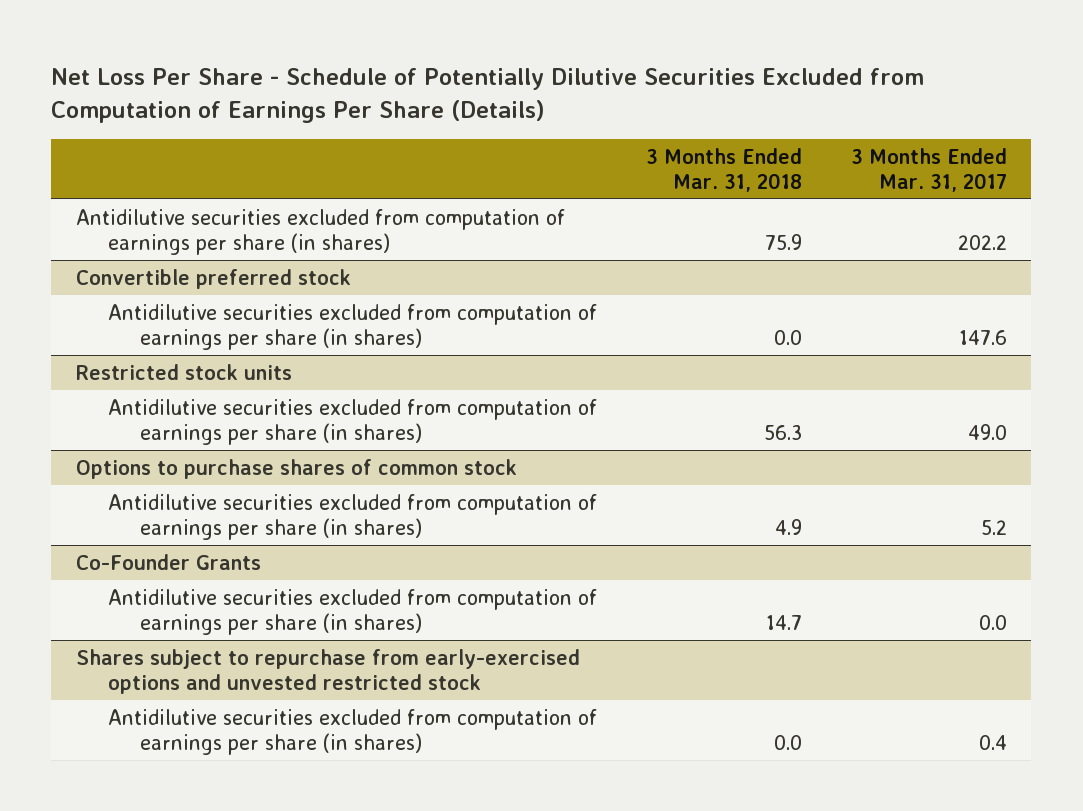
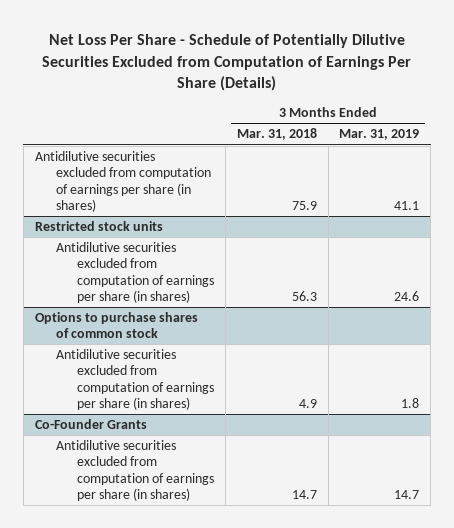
- | 3 Months Ended Mar. 31, 2018 | 3 Months Ended Mar. 31, 2017
+ | 3 Months Ended Mar. 31, 2018 | 3 Months Ended Mar. 31, 2019
- Convertible preferred stock
- Antidilutive securities excluded from computation of earnings per share (in shares) | 0.0 | 147.6
- Shares subject to repurchase from early-exercised options and unvested restricted stock
- Antidilutive securities excluded from computation of earnings per share (in shares) | 0.0 | 0.4

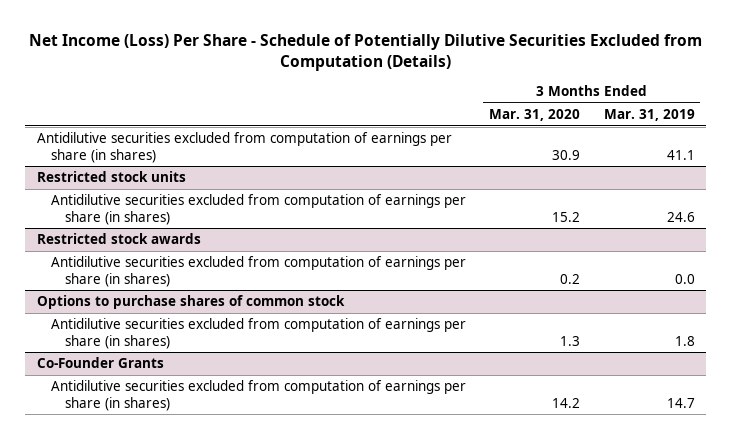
- Net Loss Per Share - Schedule of Potentially Dilutive Securities Excluded from Computation of Earnings Per Share (Details)
+ Net Income (Loss) Per Share - Schedule of Potentially Dilutive Securities Excluded from Computation (Details)
- | 3 Months Ended Mar. 31, 2018 | 3 Months Ended Mar. 31, 2019
+ | 3 Months Ended Mar. 31, 2020 | 3 Months Ended Mar. 31, 2019
+ Restricted stock awards
+ Antidilutive securities excluded from computation of earnings per share (in shares) | 0.2 | 0.0

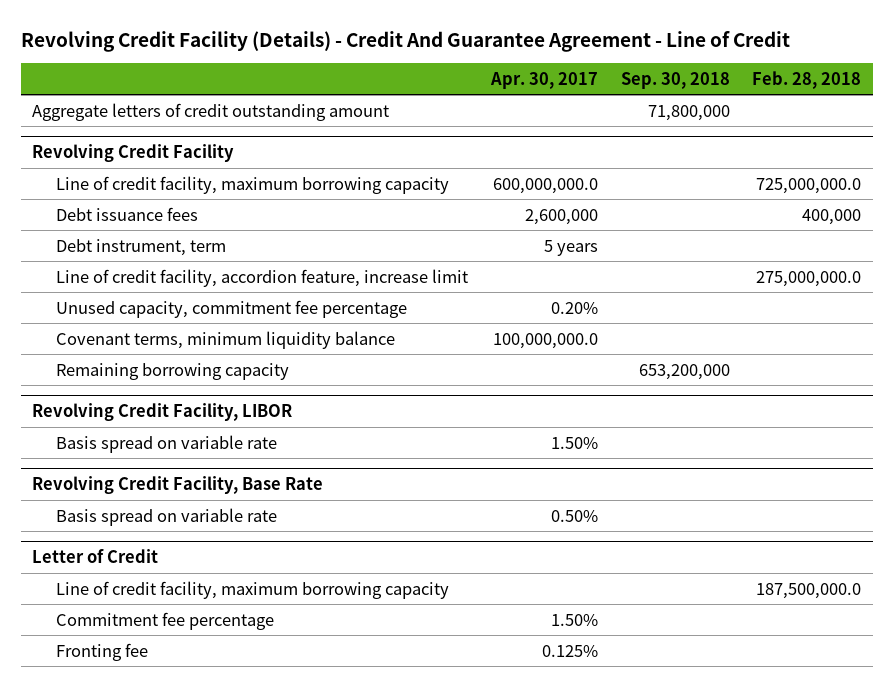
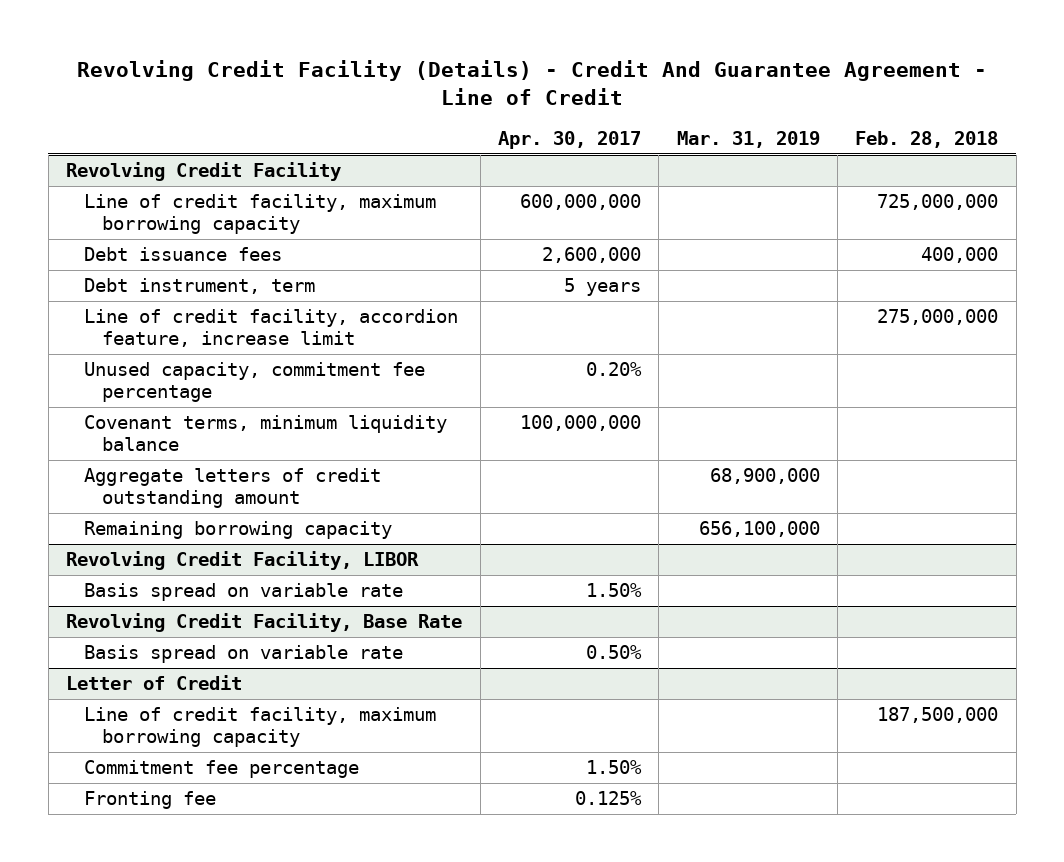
- | Apr. 30, 2017 | Sep. 30, 2018 | Feb. 28, 2018
+ | Apr. 30, 2017 | Mar. 31, 2019 | Feb. 28, 2018
- Aggregate letters of credit outstanding amount | | 71,800,000 |
@ Revolving Credit Facility
- Line of credit facility, maximum borrowing capacity | 600,000,000.0 | | 725,000,000.0
+ Line of credit facility, maximum borrowing capacity | 600,000,000 | | 725,000,000
- Line of credit facility, accordion feature, increase limit | | | 275,000,000.0
+ Line of credit facility, accordion feature, increase limit | | | 275,000,000
- Covenant terms, minimum liquidity balance | 100,000,000.0 | |
+ Covenant terms, minimum liquidity balance | 100,000,000 | |
+ Aggregate letters of credit outstanding amount | | 68,900,000 |
@ Letter of Credit
- Line of credit facility, maximum borrowing capacity | | | 187,500,000.0
+ Line of credit facility, maximum borrowing capacity | | | 187,500,000

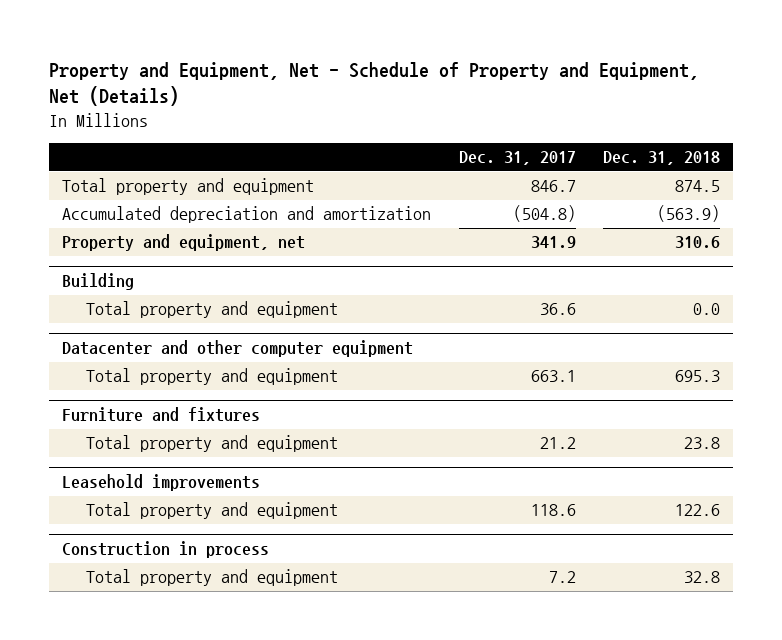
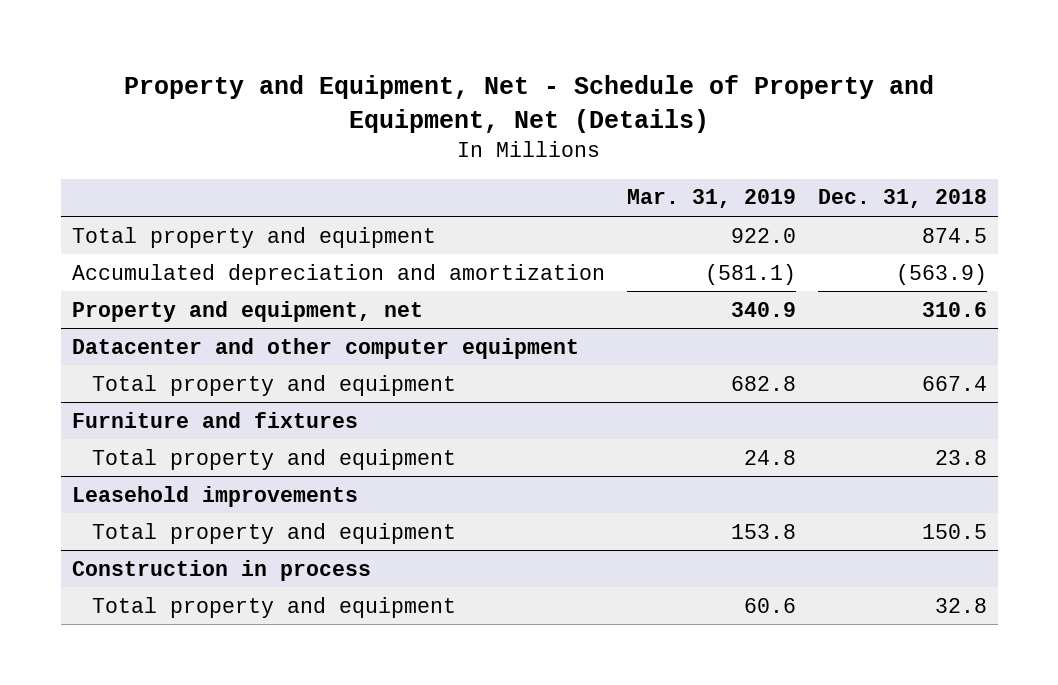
- | Dec. 31, 2017 | Dec. 31, 2018
+ | Mar. 31, 2019 | Dec. 31, 2018
- Building
- Total property and equipment | 36.6 | 0.0
@ Datacenter and other computer equipment
- Total property and equipment | 663.1 | 695.3
+ Total property and equipment | 682.8 | 667.4
@ Leasehold improvements
- Total property and equipment | 118.6 | 122.6
+ Total property and equipment | 153.8 | 150.5

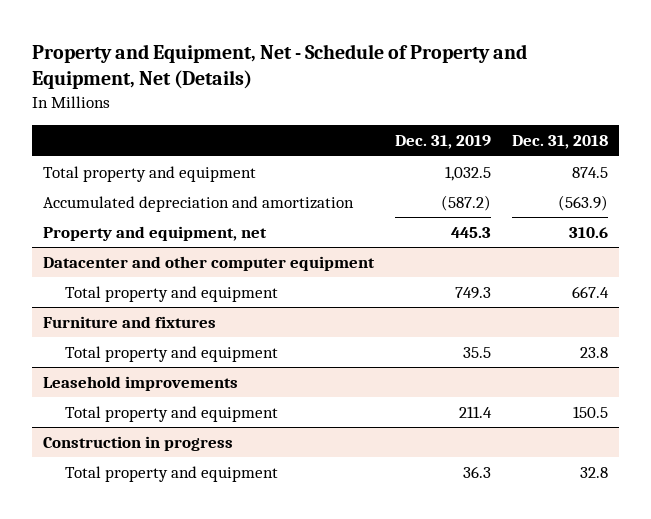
- | Mar. 31, 2019 | Dec. 31, 2018
+ | Dec. 31, 2019 | Dec. 31, 2018
- Construction in process
+ Construction in progress

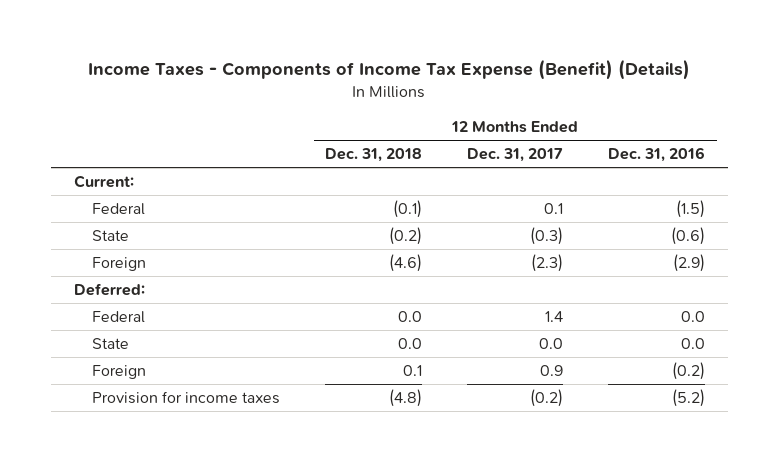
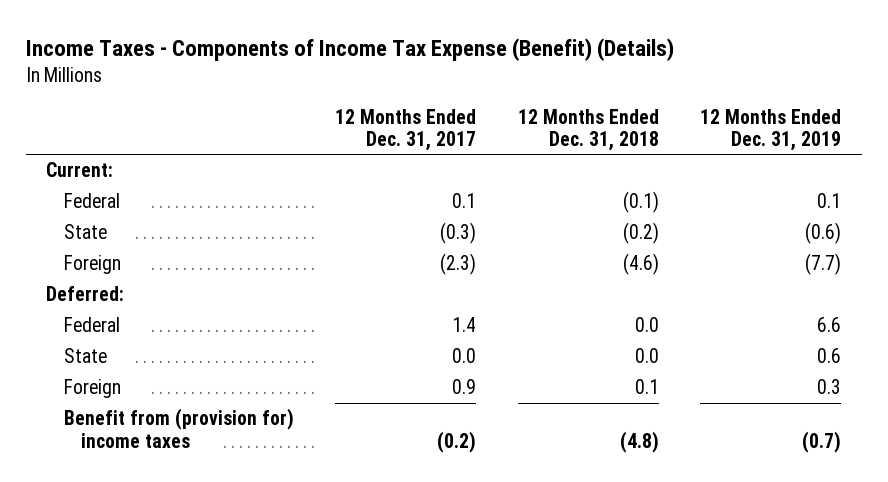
- | 12 Months Ended Dec. 31, 2018 | 12 Months Ended Dec. 31, 2017 | 12 Months Ended Dec. 31, 2016
+ | 12 Months Ended Dec. 31, 2017 | 12 Months Ended Dec. 31, 2018 | 12 Months Ended Dec. 31, 2019
- Provision for income taxes | (4.8) | (0.2) | (5.2)
+ Benefit from (provision for) income taxes | (0.2) | (4.8) | (0.7)

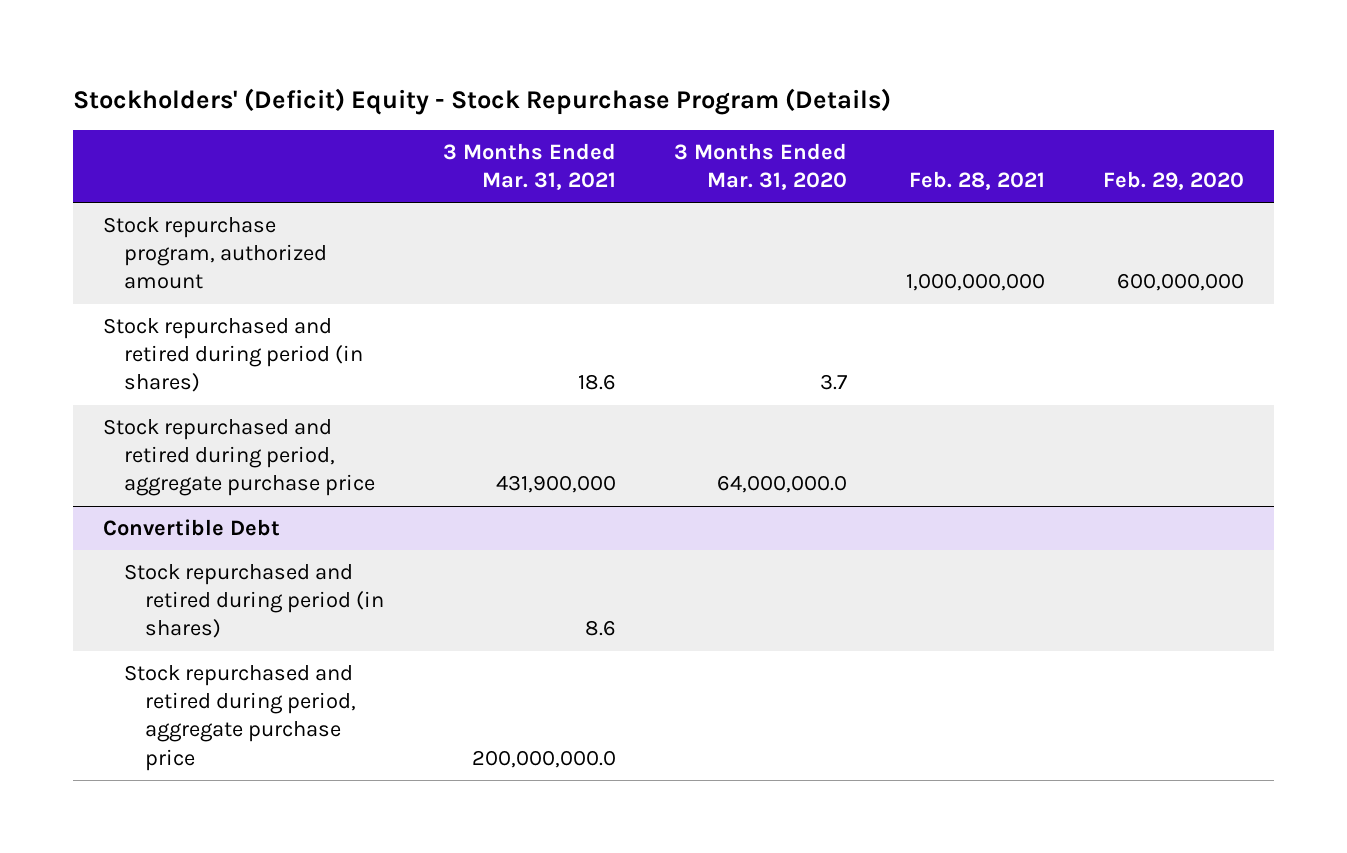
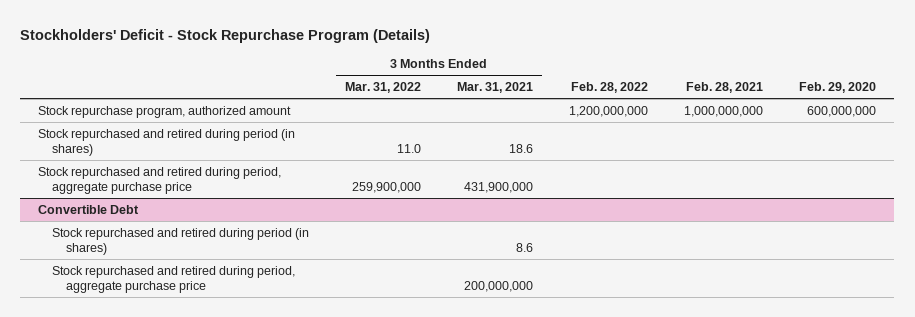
- Stockholders' (Deficit) Equity - Stock Repurchase Program (Details)
+ Stockholders' Deficit - Stock Repurchase Program (Details)
- | 3 Months Ended Mar. 31, 2021 | 3 Months Ended Mar. 31, 2020 | Feb. 28, 2021 | Feb. 29, 2020
+ | 3 Months Ended Mar. 31, 2022 | 3 Months Ended Mar. 31, 2021 | Feb. 28, 2022 | Feb. 28, 2021 | Feb. 29, 2020
@ Convertible Debt
- Stock repurchased and retired during period, aggregate purchase price | 200,000,000.0 | | |
+ Stock repurchased and retired during period, aggregate purchase price | | 200,000,000 | | |

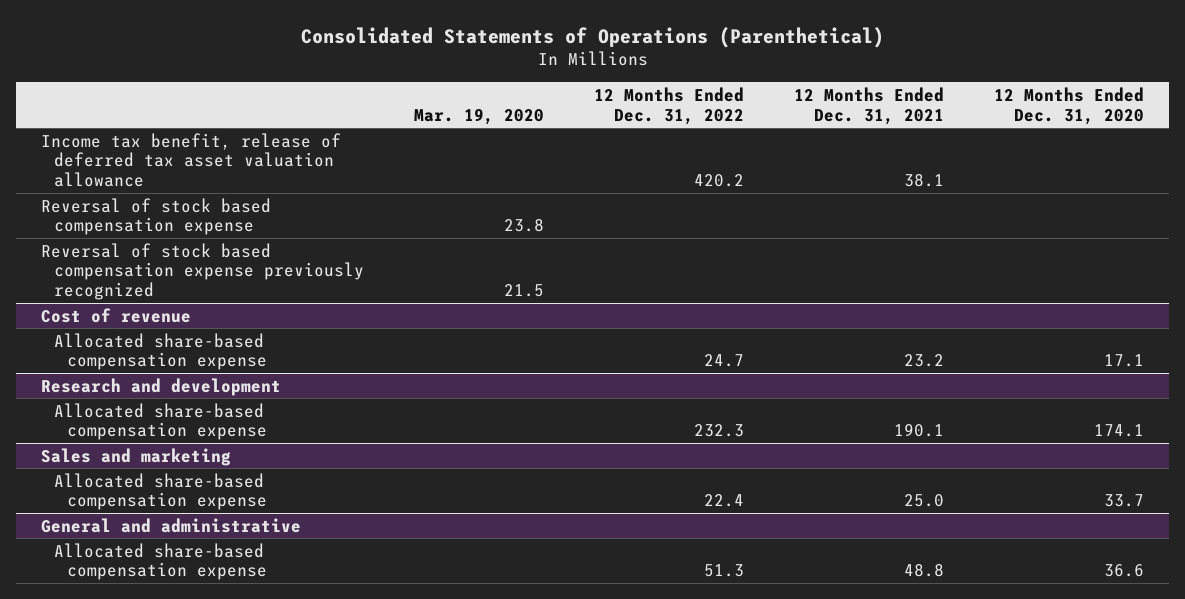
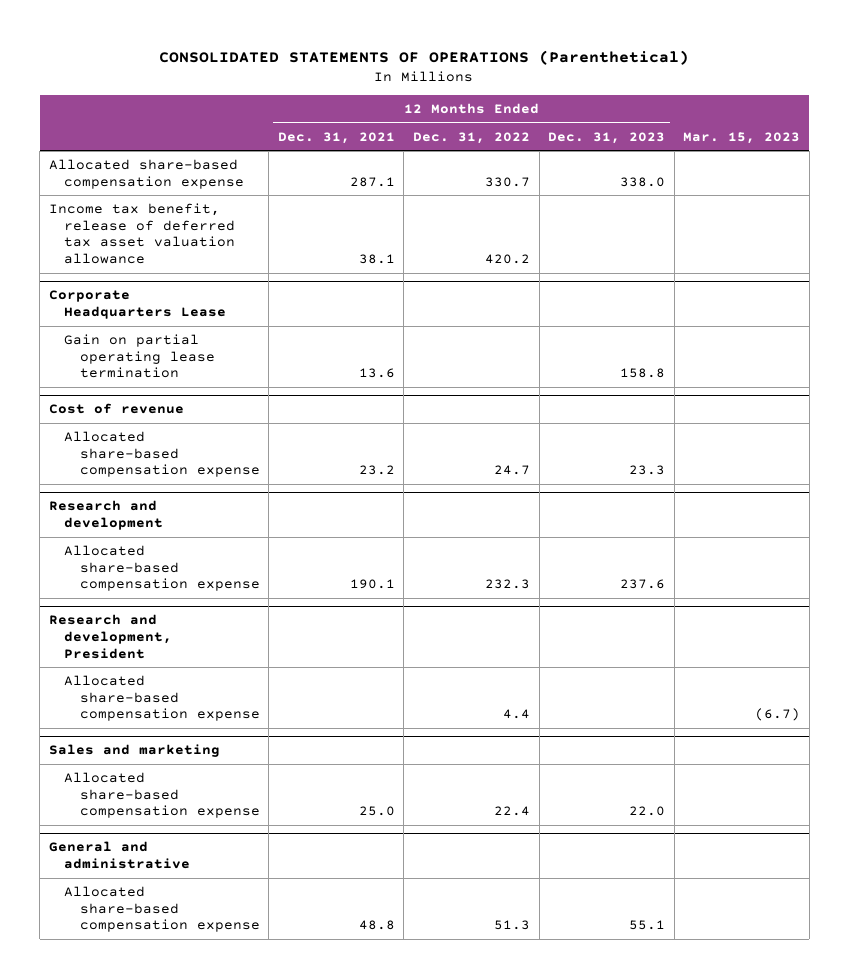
- Consolidated Statements of Operations (Parenthetical)
+ CONSOLIDATED STATEMENTS OF OPERATIONS (Parenthetical)
- | Mar. 19, 2020 | 12 Months Ended Dec. 31, 2022 | 12 Months Ended Dec. 31, 2021 | 12 Months Ended Dec. 31, 2020
+ | 12 Months Ended Dec. 31, 2021 | 12 Months Ended Dec. 31, 2022 | 12 Months Ended Dec. 31, 2023 | Mar. 15, 2023
+ Allocated share-based compensation expense | 287.1 | 330.7 | 338.0 |
- Reversal of stock based compensation expense | 23.8 | | |
- Reversal of stock based compensation expense previously recognized | 21.5 | | |
+ Corporate Headquarters Lease
+ Gain on partial operating lease termination | 13.6 | | 158.8 |
+ Research and development, President
+ Allocated share-based compensation expense | | 4.4 | | (6.7)

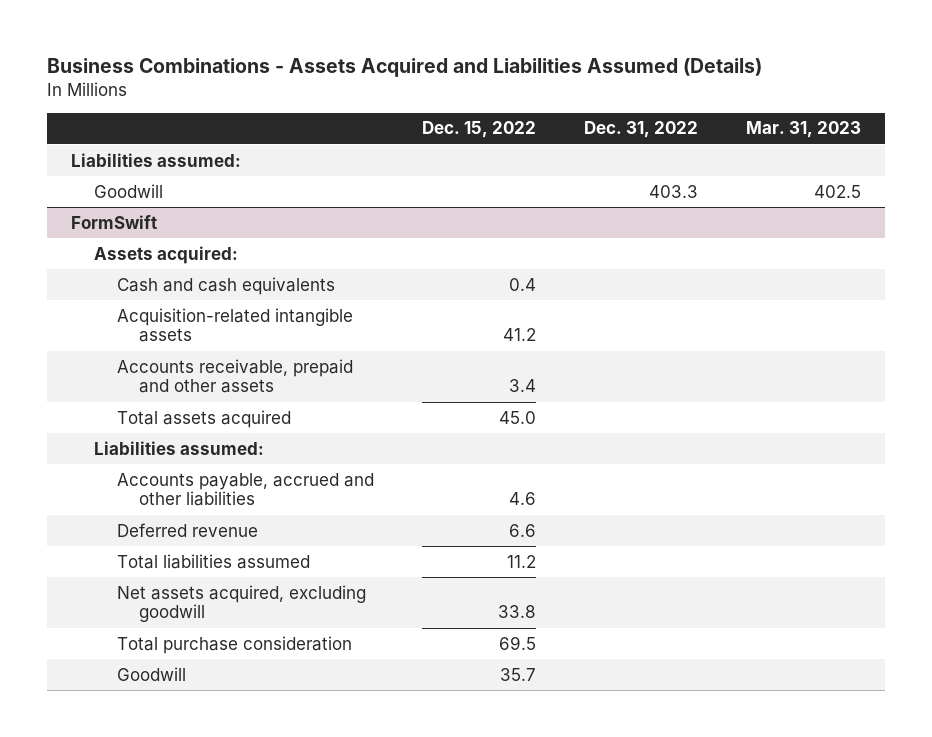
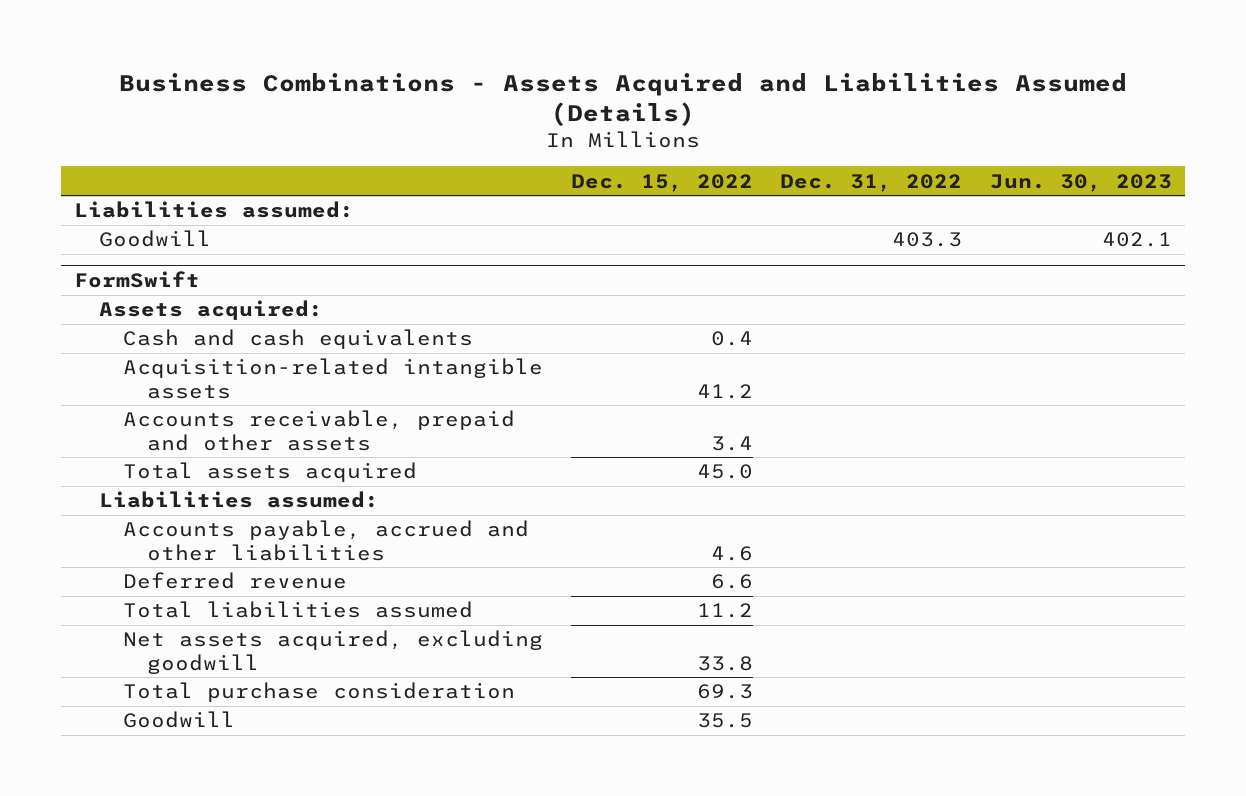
- | Dec. 15, 2022 | Dec. 31, 2022 | Mar. 31, 2023
+ | Dec. 15, 2022 | Dec. 31, 2022 | Jun. 30, 2023
@ FormSwift
- Total purchase consideration | 69.5 | |
- Goodwill | 35.7 | |
+ Total purchase consideration | 69.3 | |
+ Goodwill | 35.5 | |

